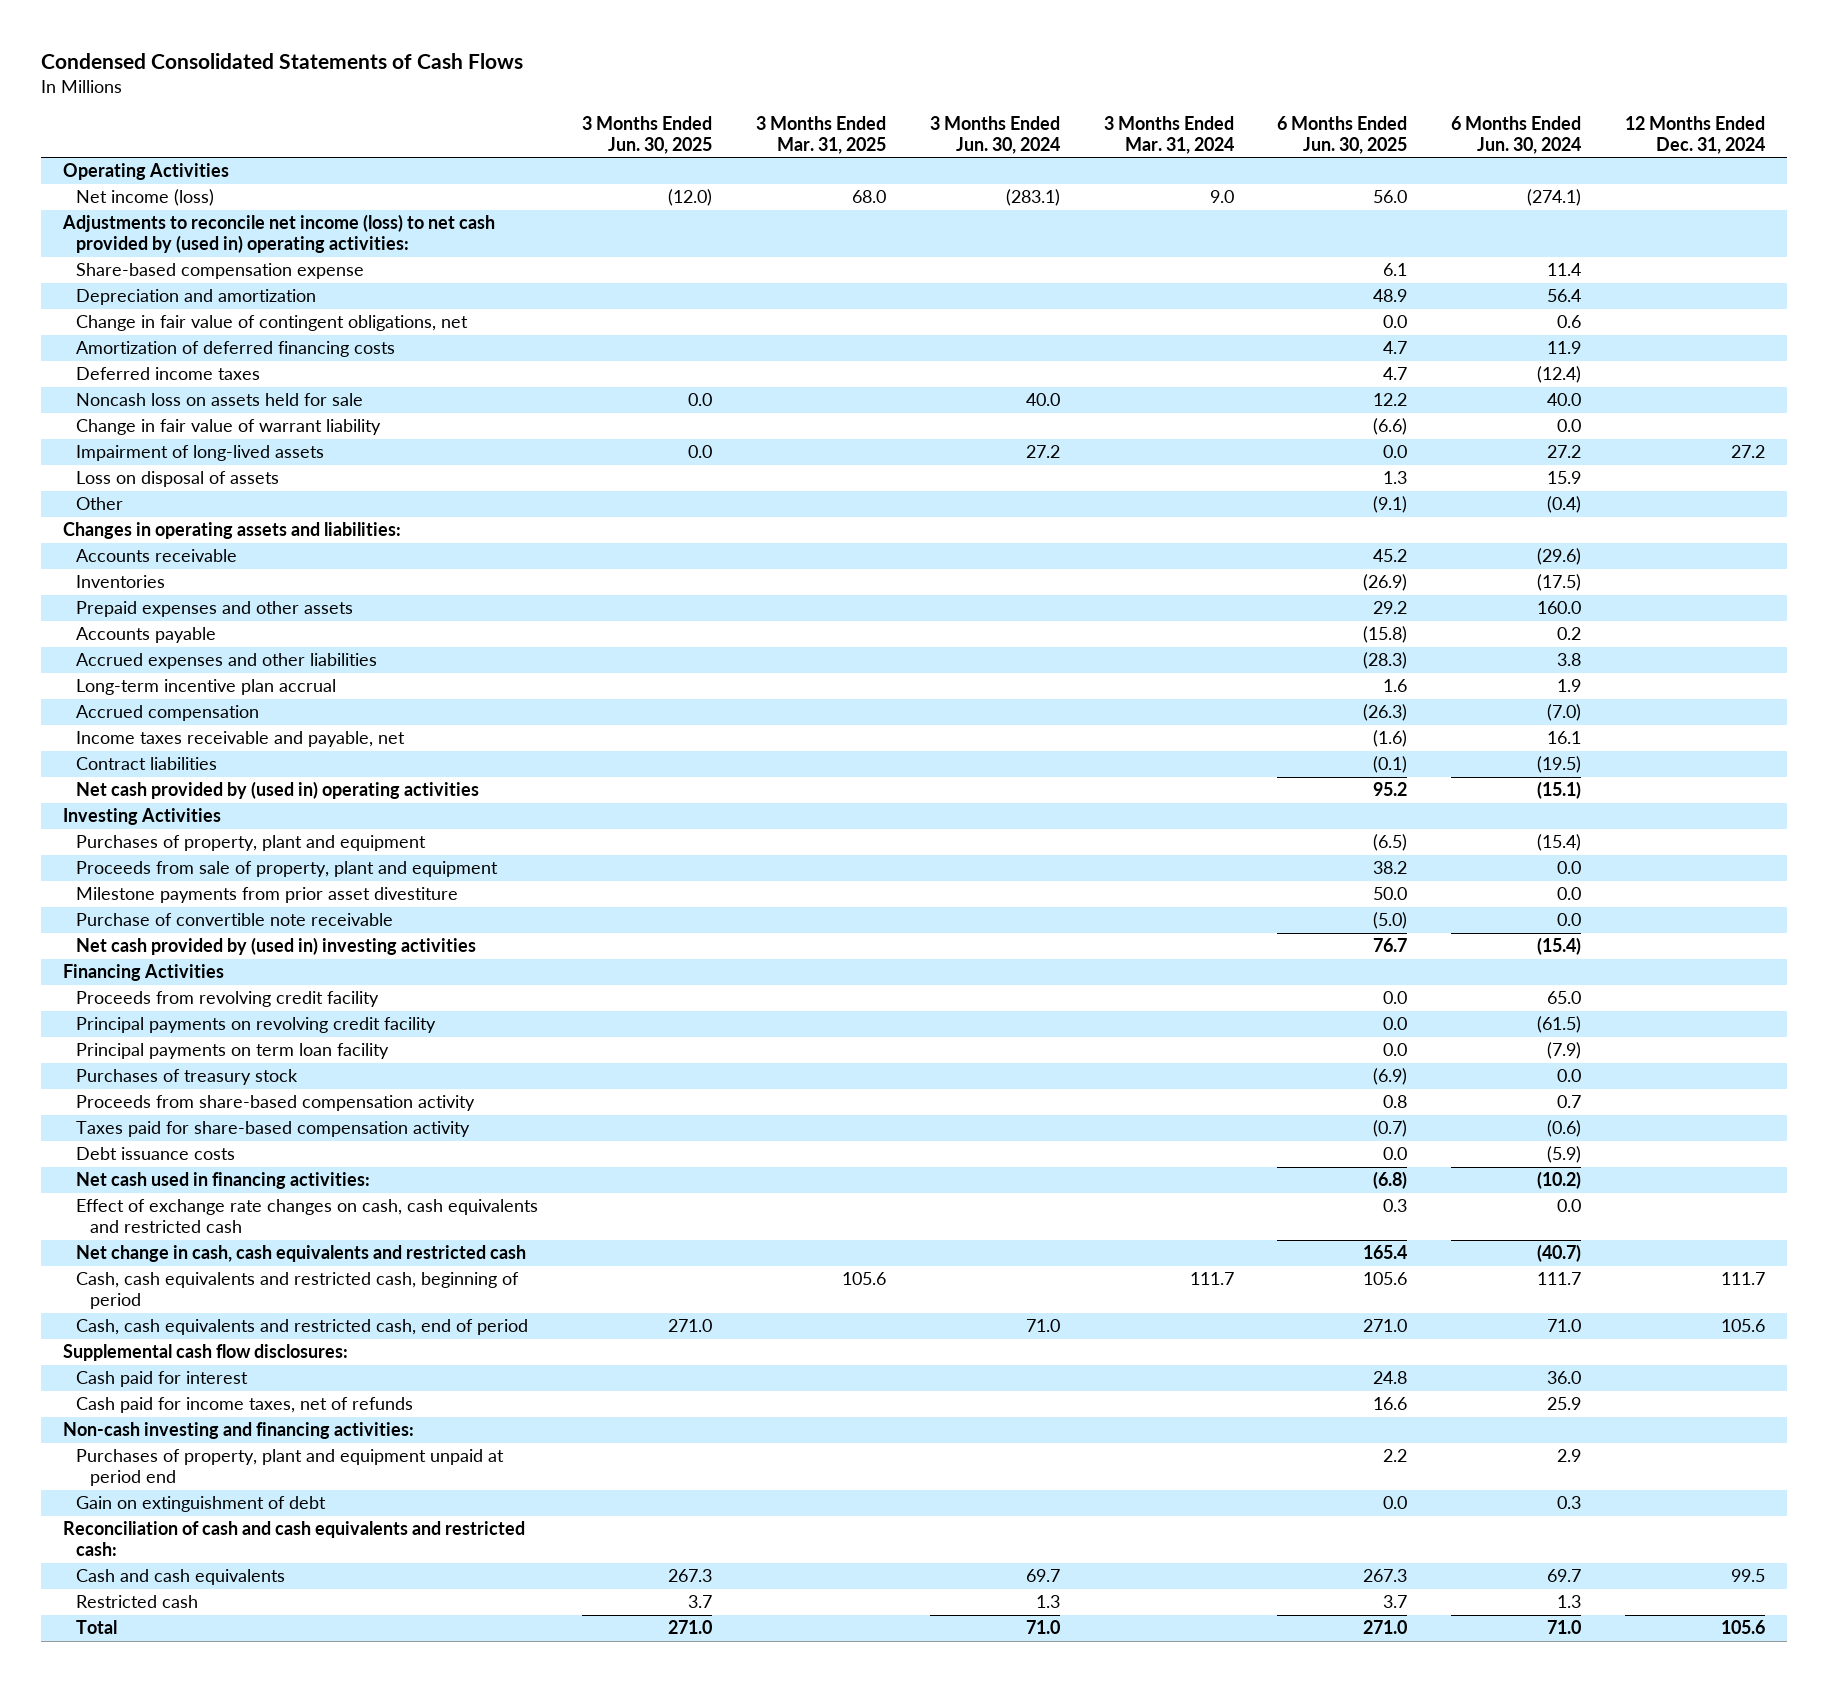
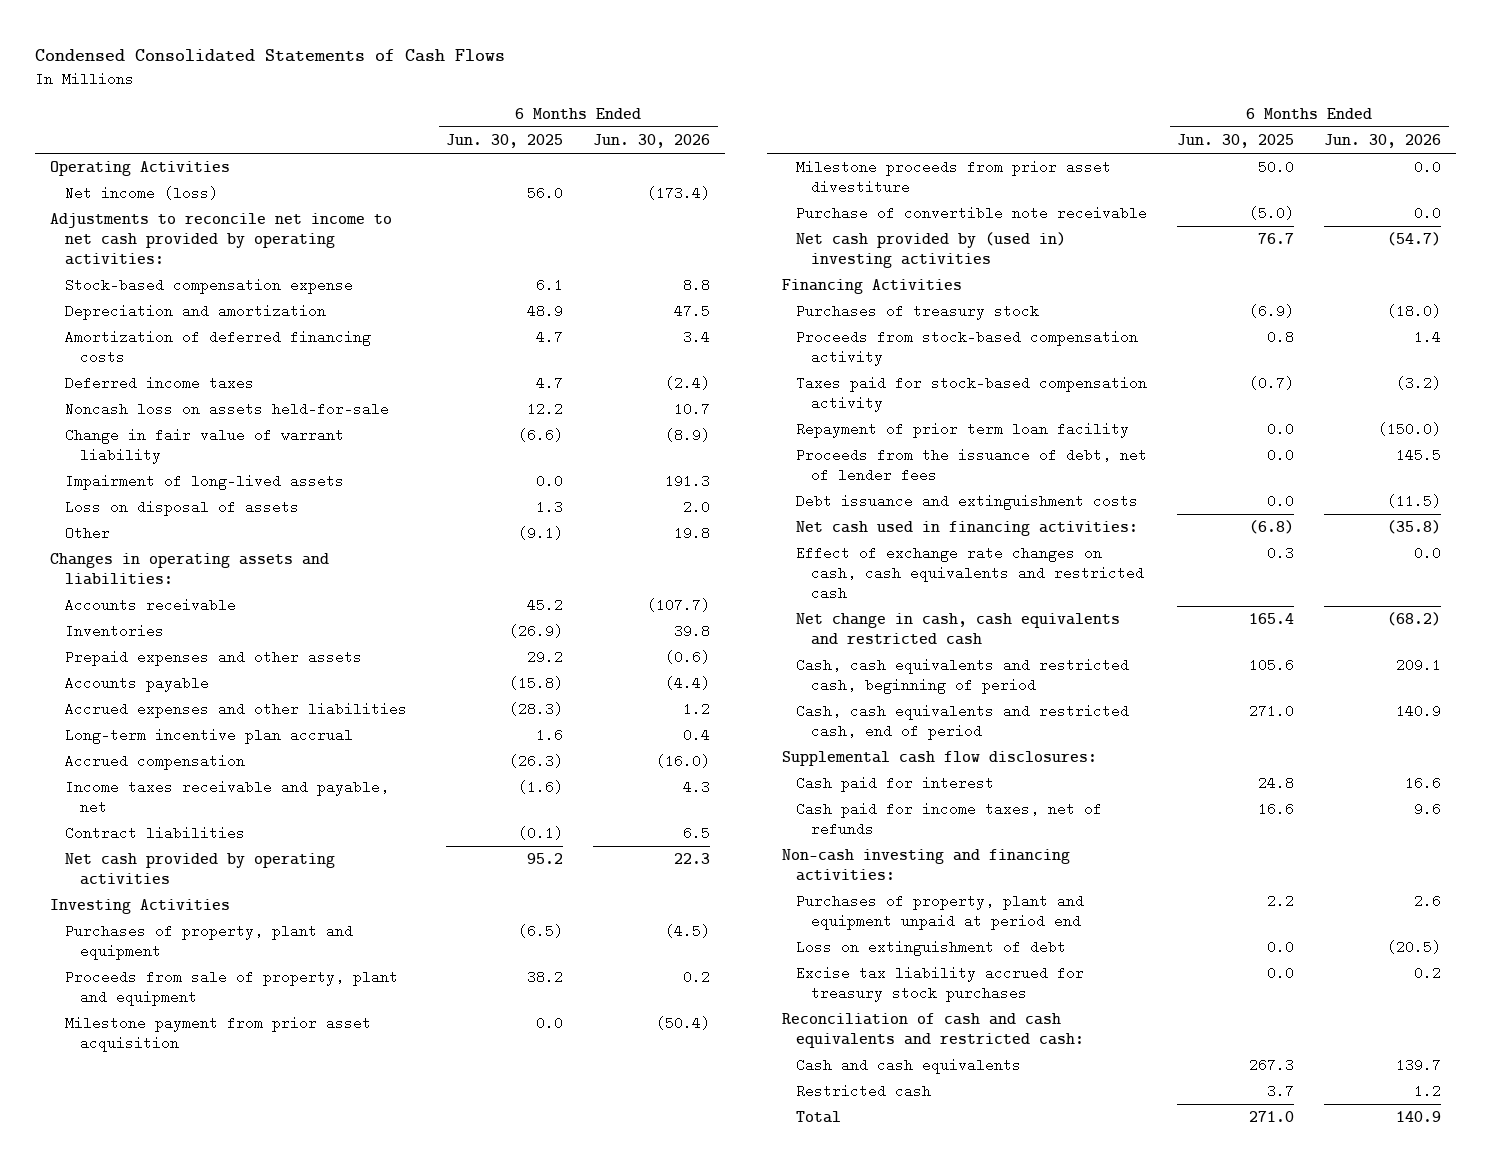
- | 3 Months Ended Jun. 30, 2025 | 3 Months Ended Mar. 31, 2025 | 3 Months Ended Jun. 30, 2024 | 3 Months Ended Mar. 31, 2024 | 6 Months Ended Jun. 30, 2025 | 6 Months Ended Jun. 30, 2024 | 12 Months Ended Dec. 31, 2024
+ | 6 Months Ended Jun. 30, 2025 | 6 Months Ended Jun. 30, 2026
- Adjustments to reconcile net income (loss) to net cash provided by (used in) operating activities:
- Share-based compensation expense | | | | | 6.1 | 11.4 |
+ Adjustments to reconcile net income to net cash provided by operating activities:
+ Stock-based compensation expense | 6.1 | 8.8
- Change in fair value of contingent obligations, net | | | | | 0.0 | 0.6 |
- Noncash loss on assets held for sale | 0.0 | | 40.0 | | 12.2 | 40.0 |
+ Noncash loss on assets held-for-sale | 12.2 | 10.7
- Net cash provided by (used in) operating activities | | | | | 95.2 | (15.1) |
+ Net cash provided by operating activities | 95.2 | 22.3
- Milestone payments from prior asset divestiture | | | | | 50.0 | 0.0 |
+ Milestone payment from prior asset acquisition | 0.0 | (50.4)
+ Milestone proceeds from prior asset divestiture | 50.0 | 0.0
- Proceeds from revolving credit facility | | | | | 0.0 | 65.0 |
- Principal payments on revolving credit facility | | | | | 0.0 | (61.5) |
- Principal payments on term loan facility | | | | | 0.0 | (7.9) |
- Proceeds from share-based compensation activity | | | | | 0.8 | 0.7 |
- Taxes paid for share-based compensation activity | | | | | (0.7) | (0.6) |
- Debt issuance costs | | | | | 0.0 | (5.9) |
+ Proceeds from stock-based compensation activity | 0.8 | 1.4
+ Taxes paid for stock-based compensation activity | (0.7) | (3.2)
+ Repayment of prior term loan facility | 0.0 | (150.0)
+ Proceeds from the issuance of debt, net of lender fees | 0.0 | 145.5
+ Debt issuance and extinguishment costs | 0.0 | (11.5)
- Gain on extinguishment of debt | | | | | 0.0 | 0.3 |
+ Loss on extinguishment of debt | 0.0 | (20.5)
+ Excise tax liability accrued for treasury stock purchases | 0.0 | 0.2

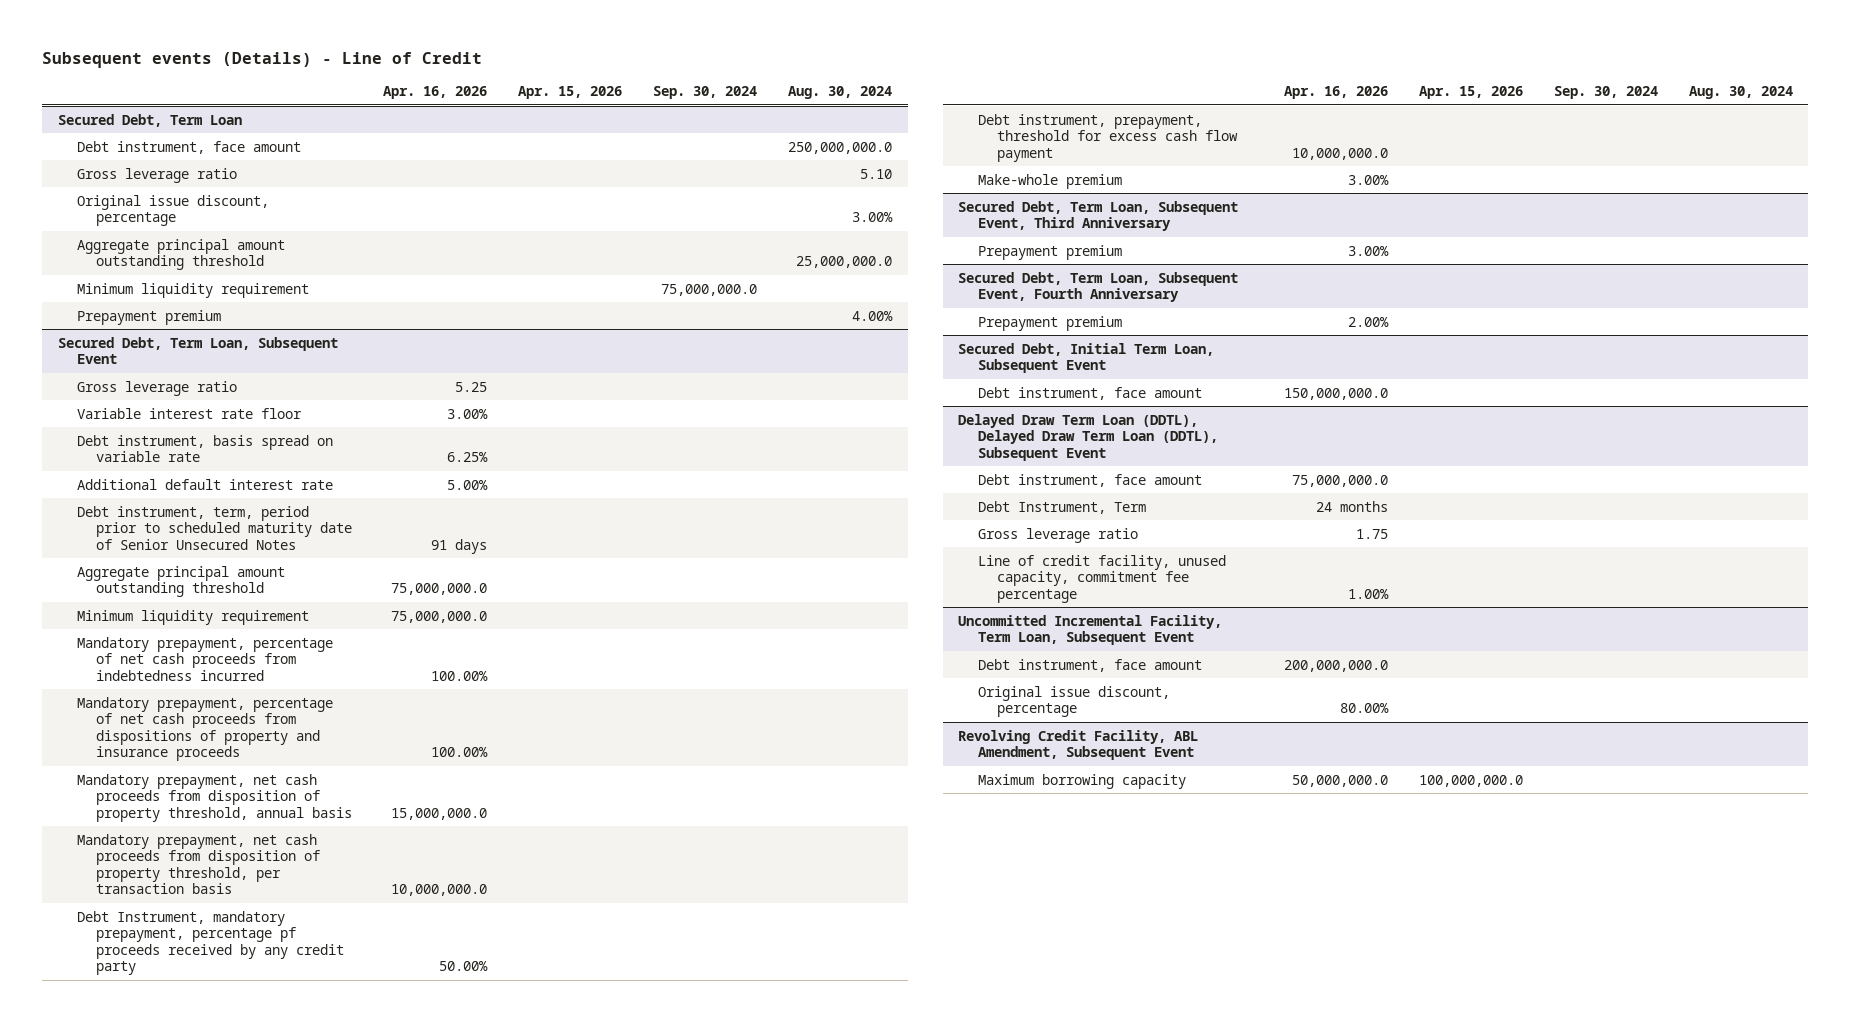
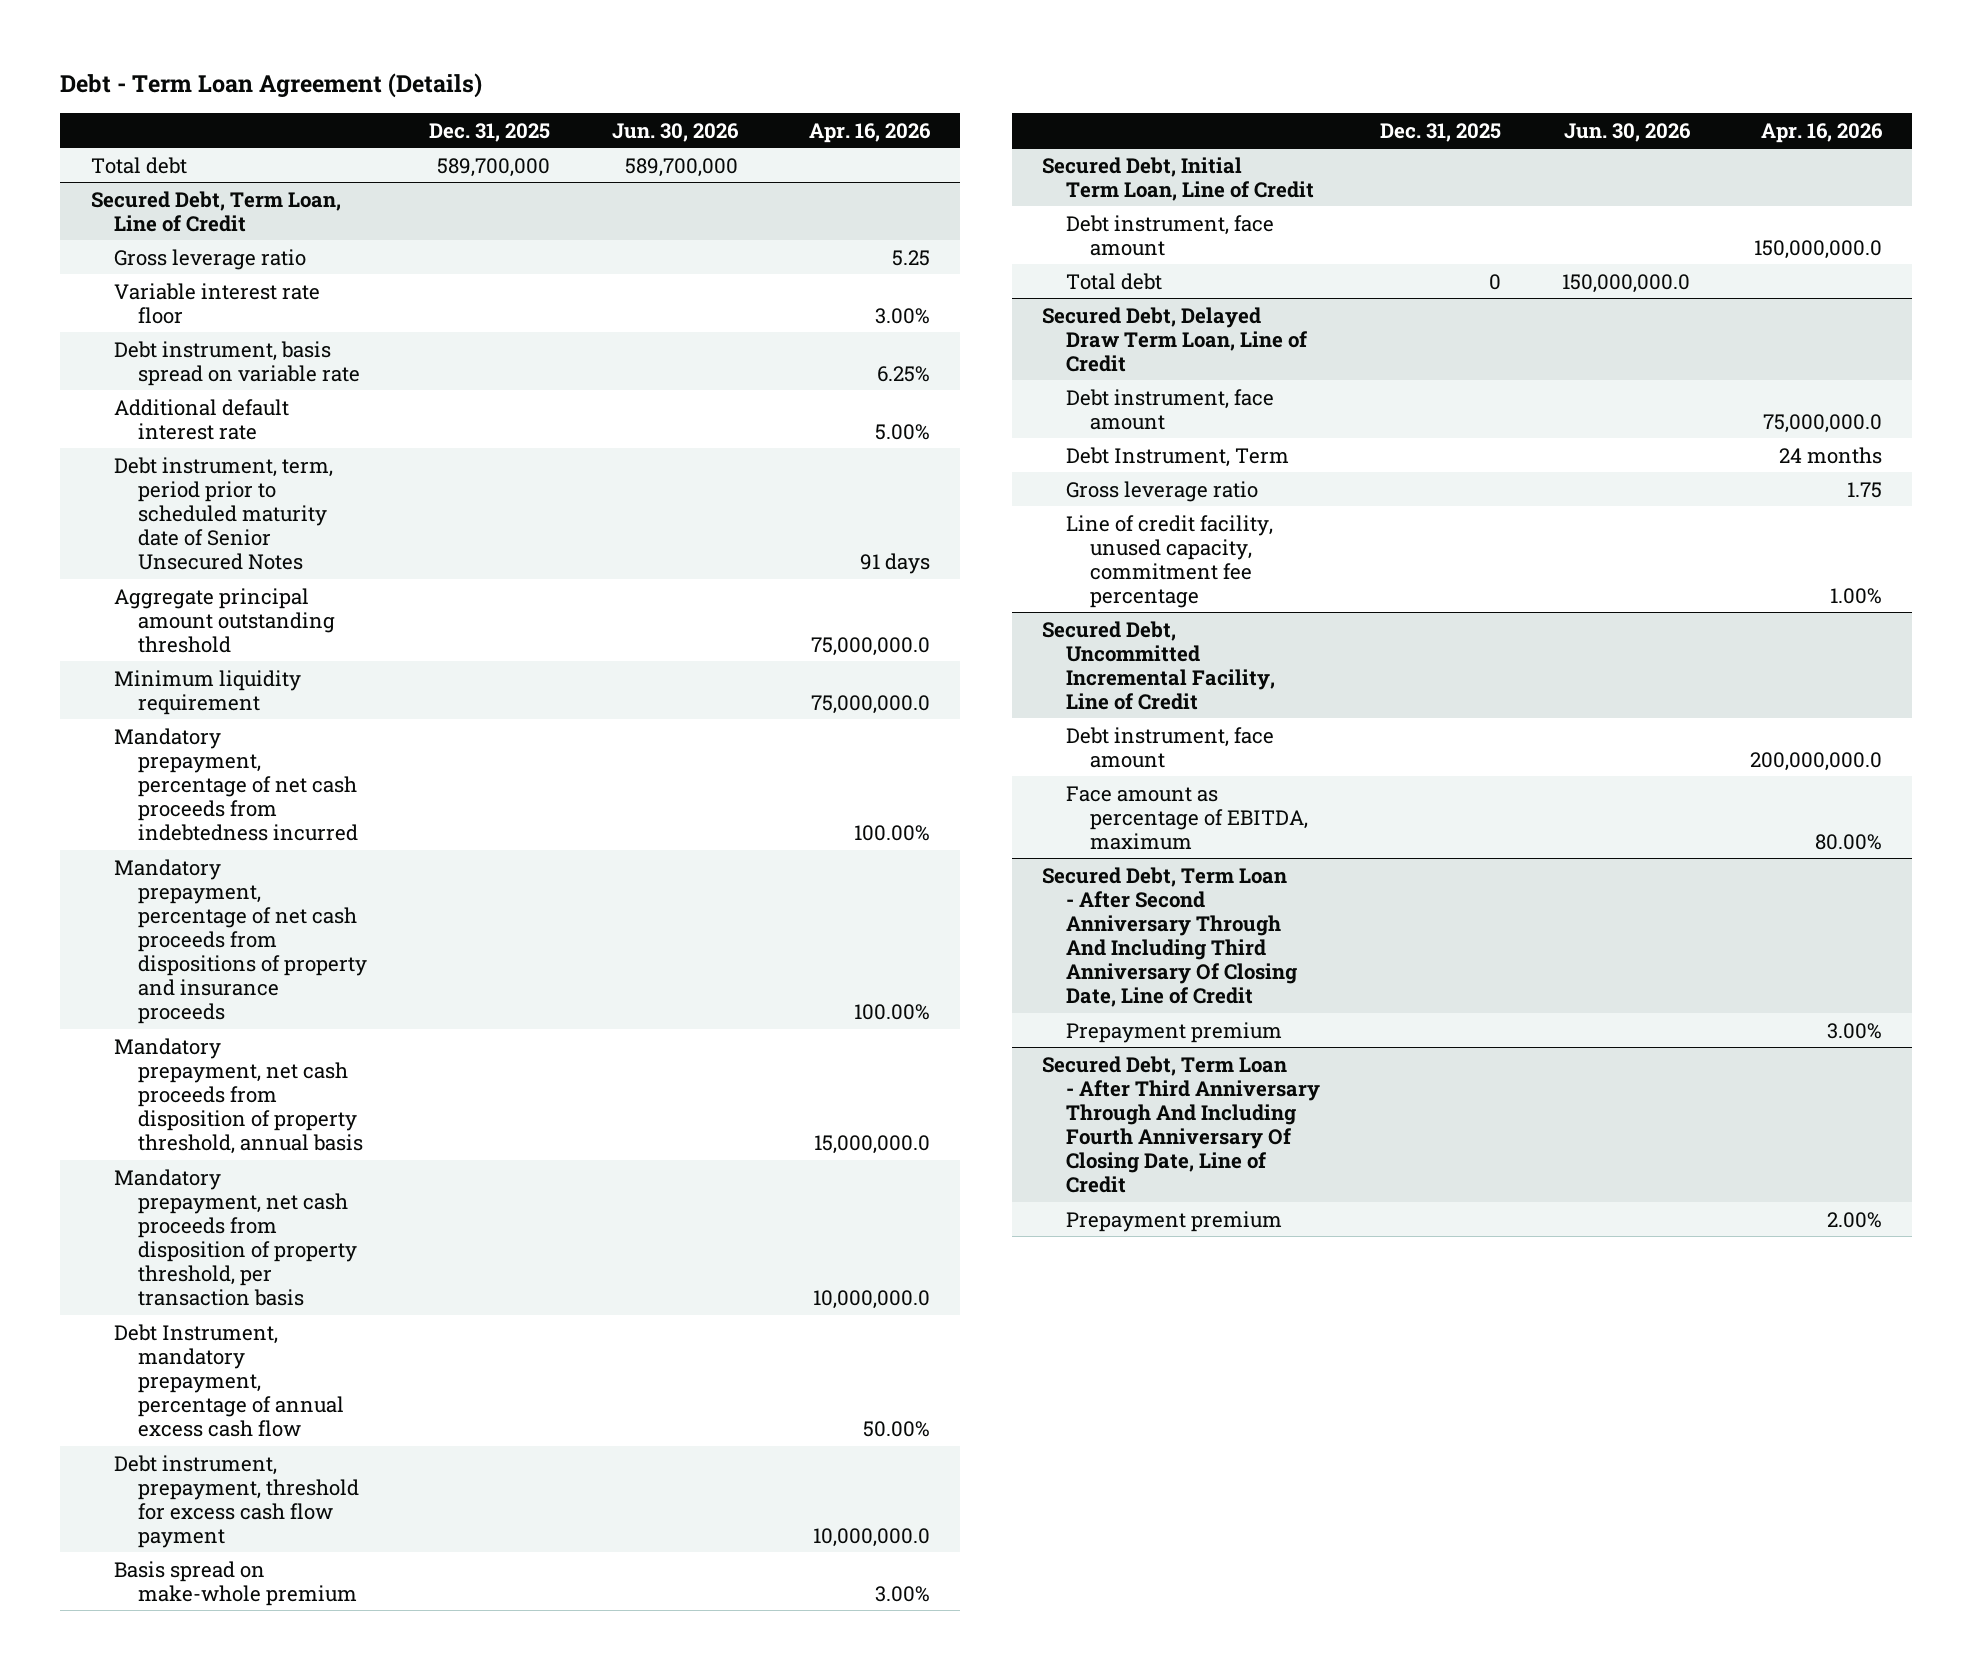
- Subsequent events (Details) - Line of Credit
+ Debt - Term Loan Agreement (Details)
- | Apr. 16, 2026 | Apr. 15, 2026 | Sep. 30, 2024 | Aug. 30, 2024
+ | Dec. 31, 2025 | Jun. 30, 2026 | Apr. 16, 2026
- Secured Debt, Term Loan
- Debt instrument, face amount | | | | 250,000,000.0
- Gross leverage ratio | | | | 5.10
- Original issue discount, percentage | | | | 3.00%
- Aggregate principal amount outstanding threshold | | | | 25,000,000.0
- Minimum liquidity requirement | | | 75,000,000.0 |
- Prepayment premium | | | | 4.00%
- Secured Debt, Term Loan, Subsequent Event
+ Total debt | 589,700,000 | 589,700,000 |
+ Secured Debt, Term Loan, Line of Credit
- Debt Instrument, mandatory prepayment, percentage pf proceeds received by any credit party | 50.00% | | |
+ Debt Instrument, mandatory prepayment, percentage of annual excess cash flow | | | 50.00%
- Make-whole premium | 3.00% | | |
- Secured Debt, Term Loan, Subsequent Event, Third Anniversary
- Prepayment premium | 3.00% | | |
- Secured Debt, Term Loan, Subsequent Event, Fourth Anniversary
- Prepayment premium | 2.00% | | |
- Secured Debt, Initial Term Loan, Subsequent Event
+ Basis spread on make-whole premium | | | 3.00%
+ Secured Debt, Initial Term Loan, Line of Credit
- Delayed Draw Term Loan (DDTL), Delayed Draw Term Loan (DDTL), Subsequent Event
+ Total debt | 0 | 150,000,000.0 |
+ Secured Debt, Delayed Draw Term Loan, Line of Credit
- Uncommitted Incremental Facility, Term Loan, Subsequent Event
+ Secured Debt, Uncommitted Incremental Facility, Line of Credit
- Original issue discount, percentage | 80.00% | | |
- Revolving Credit Facility, ABL Amendment, Subsequent Event
- Maximum borrowing capacity | 50,000,000.0 | 100,000,000.0 | |
+ Face amount as percentage of EBITDA, maximum | | | 80.00%
+ Secured Debt, Term Loan - After Second Anniversary Through And Including Third Anniversary Of Closing Date, Line of Credit
+ Prepayment premium | | | 3.00%
+ Secured Debt, Term Loan - After Third Anniversary Through And Including Fourth Anniversary Of Closing Date, Line of Credit
+ Prepayment premium | | | 2.00%

